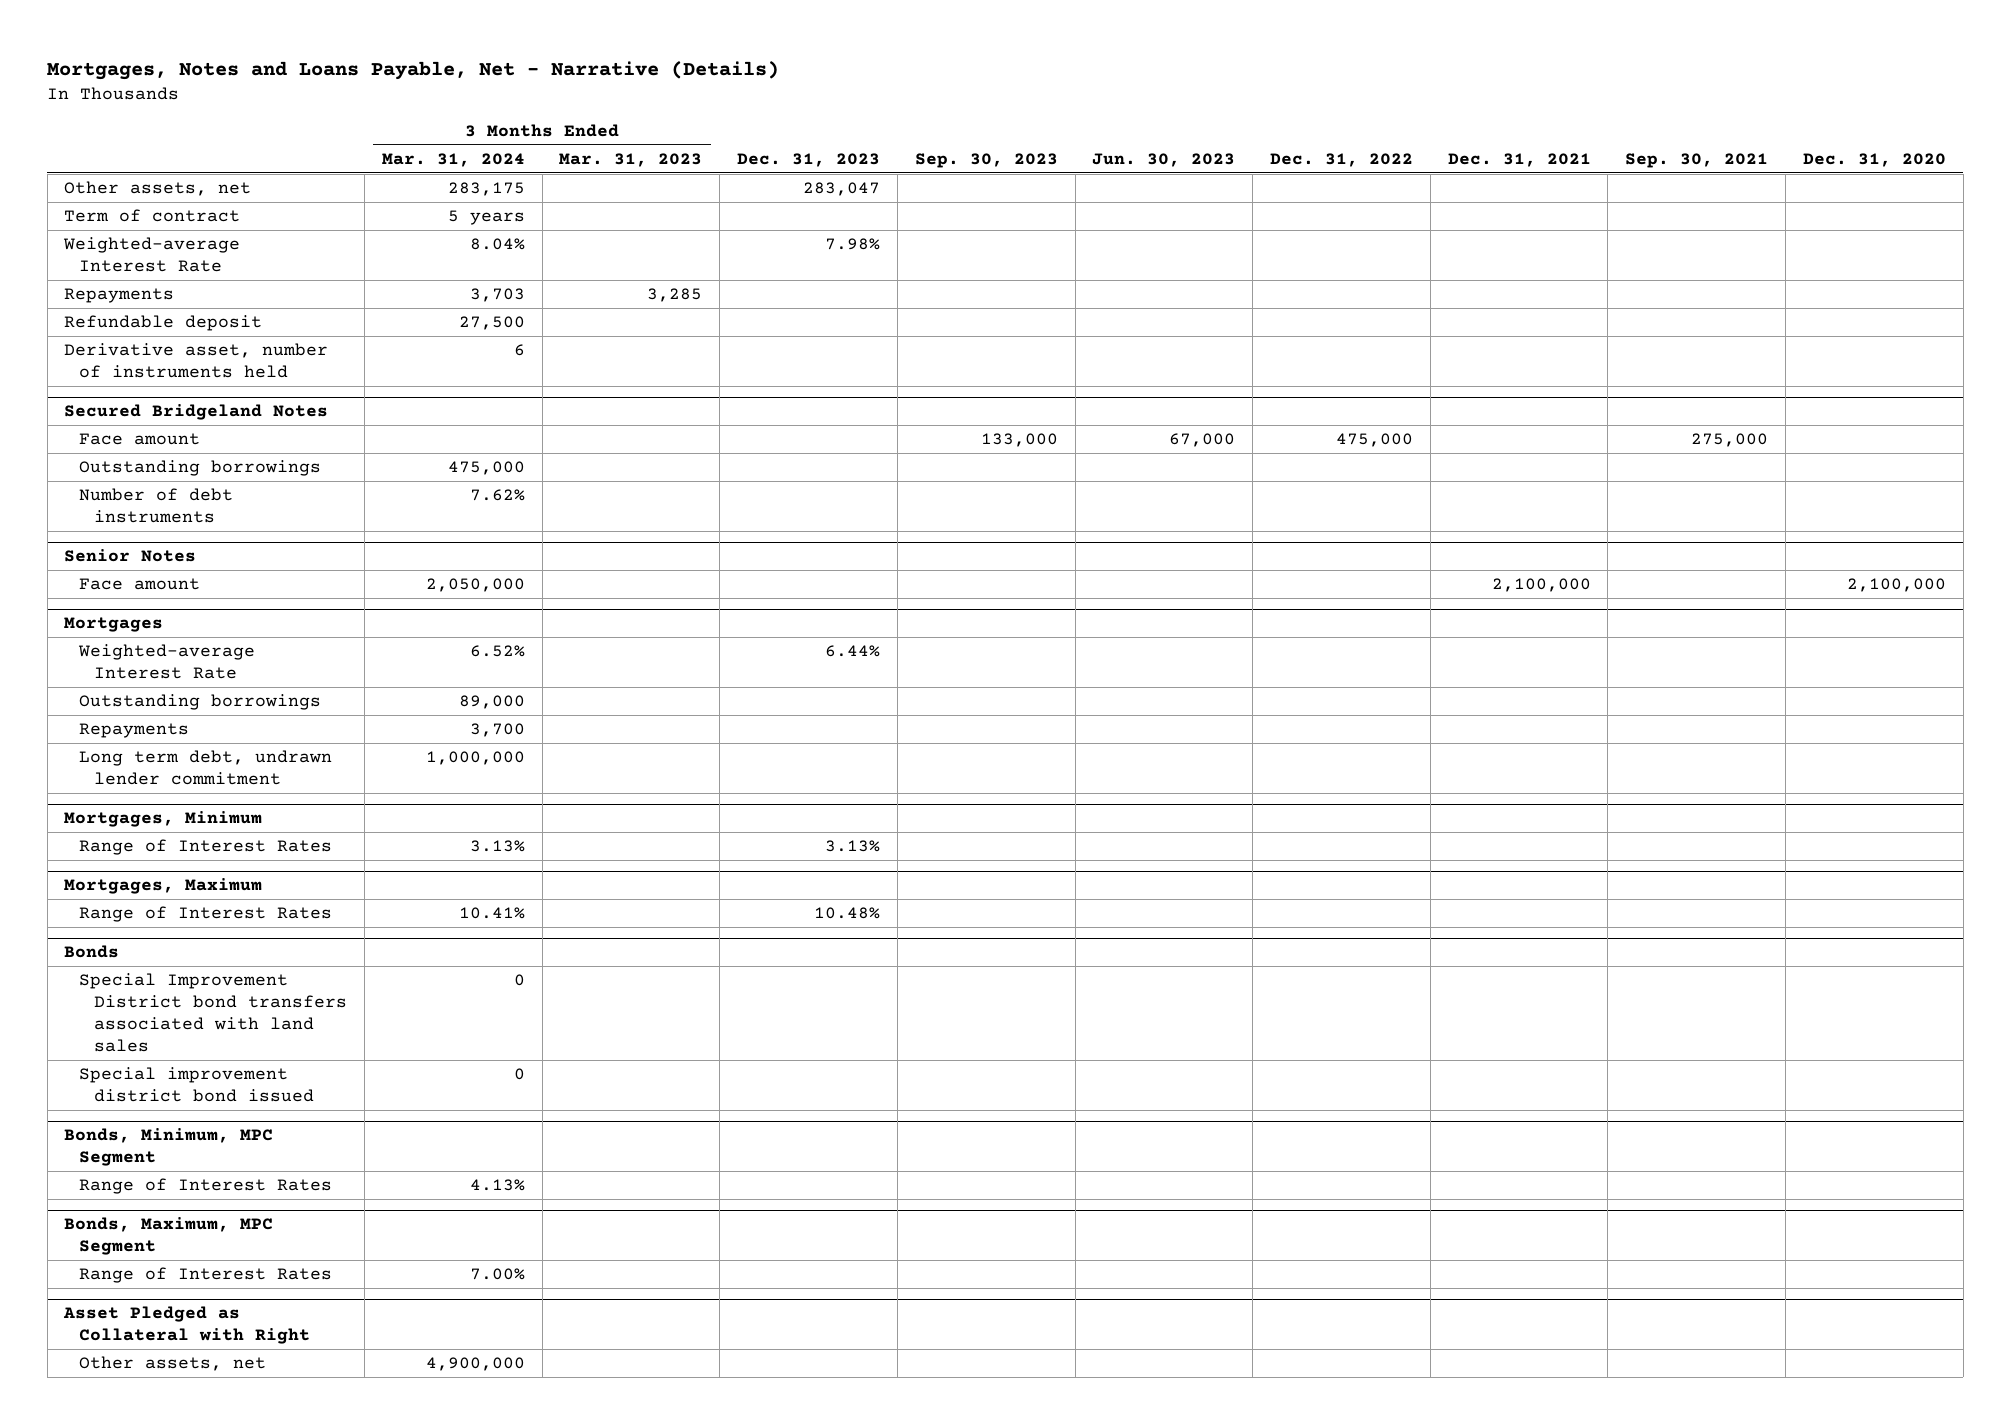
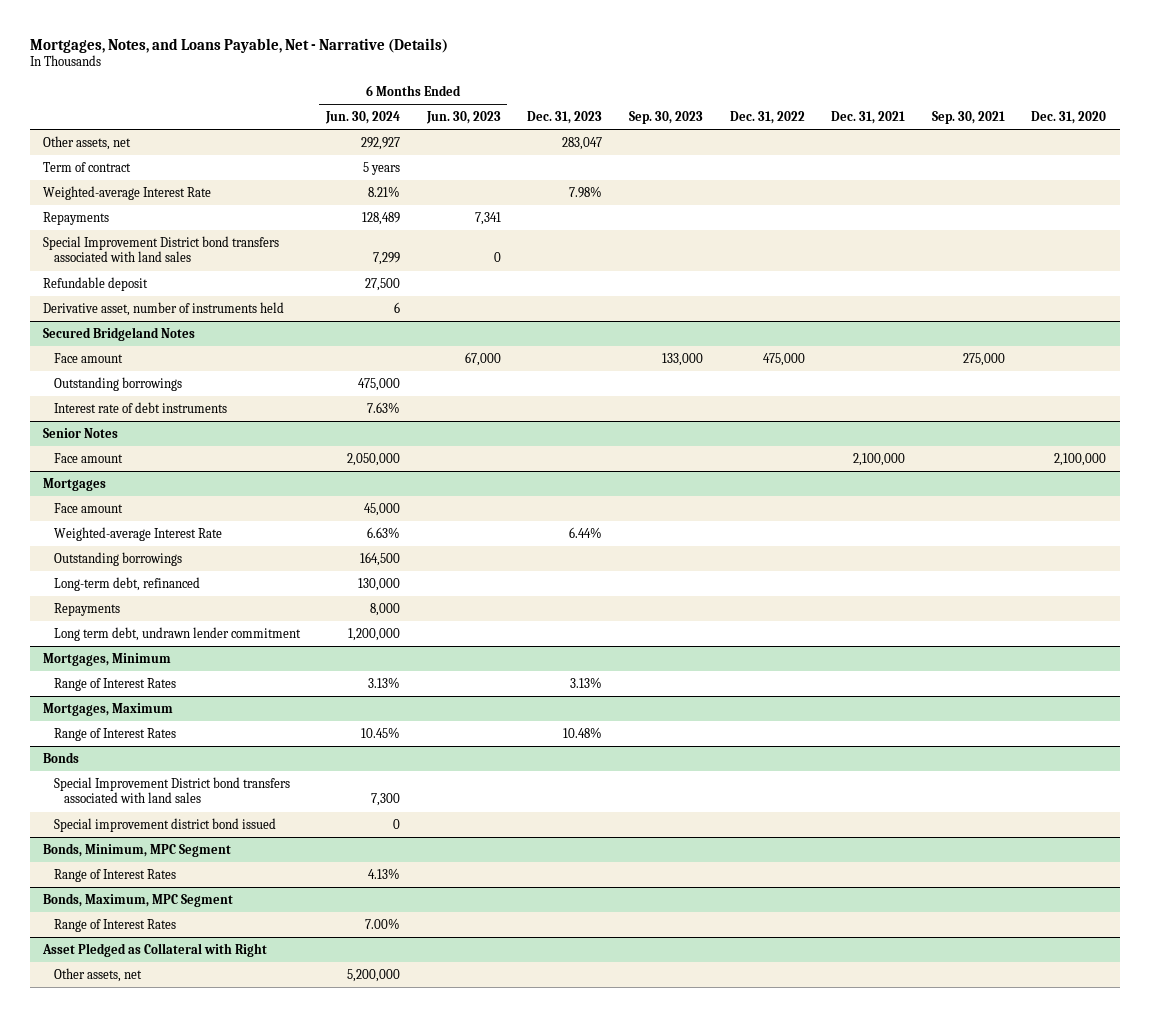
- Mortgages, Notes and Loans Payable, Net - Narrative (Details)
+ Mortgages, Notes, and Loans Payable, Net - Narrative (Details)
- | 3 Months Ended Mar. 31, 2024 | 3 Months Ended Mar. 31, 2023 | Dec. 31, 2023 | Sep. 30, 2023 | Jun. 30, 2023 | Dec. 31, 2022 | Dec. 31, 2021 | Sep. 30, 2021 | Dec. 31, 2020
+ | 6 Months Ended Jun. 30, 2024 | 6 Months Ended Jun. 30, 2023 | Dec. 31, 2023 | Sep. 30, 2023 | Dec. 31, 2022 | Dec. 31, 2021 | Sep. 30, 2021 | Dec. 31, 2020
+ Special Improvement District bond transfers associated with land sales | 7,299 | 0 | | | | | |
@ Secured Bridgeland Notes
- Number of debt instruments | 7.62% | | | | | | | |
+ Interest rate of debt instruments | 7.63% | | | | | | |
@ Mortgages
+ Face amount | 45,000 | | | | | | |
+ Long-term debt, refinanced | 130,000 | | | | | | |

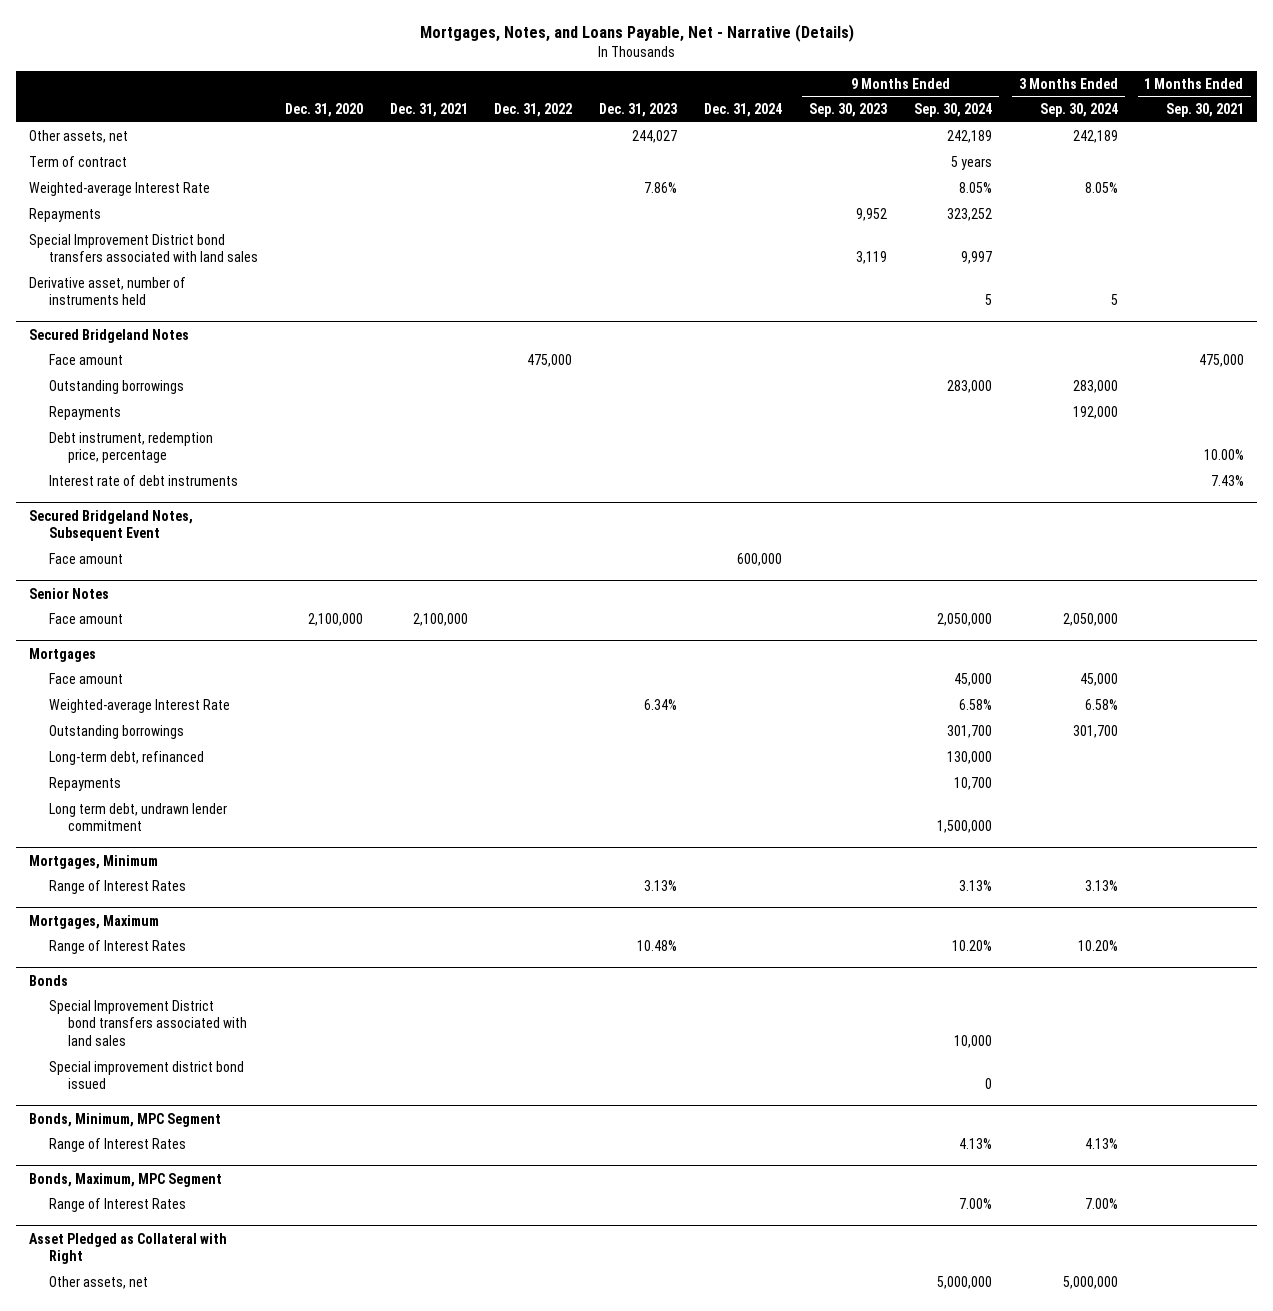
- | 6 Months Ended Jun. 30, 2024 | 6 Months Ended Jun. 30, 2023 | Dec. 31, 2023 | Sep. 30, 2023 | Dec. 31, 2022 | Dec. 31, 2021 | Sep. 30, 2021 | Dec. 31, 2020
+ | Dec. 31, 2020 | Dec. 31, 2021 | Dec. 31, 2022 | Dec. 31, 2023 | Dec. 31, 2024 | 9 Months Ended Sep. 30, 2023 | 9 Months Ended Sep. 30, 2024 | 3 Months Ended Sep. 30, 2024 | 1 Months Ended Sep. 30, 2021
- Other assets, net | 292,927 | | 283,047 | | | | |
+ Other assets, net | | | | 244,027 | | | 242,189 | 242,189 |
- Weighted-average Interest Rate | 8.21% | | 7.98% | | | | |
+ Weighted-average Interest Rate | | | | 7.86% | | | 8.05% | 8.05% |
- Refundable deposit | 27,500 | | | | | | |
@ Secured Bridgeland Notes
+ Repayments | | | | | | | | 192,000 |
+ Debt instrument, redemption price, percentage | | | | | | | | | 10.00%
+ Secured Bridgeland Notes, Subsequent Event
+ Face amount | | | | | 600,000 | | | |
@ Mortgages
- Weighted-average Interest Rate | 6.63% | | 6.44% | | | | |
+ Weighted-average Interest Rate | | | | 6.34% | | | 6.58% | 6.58% |

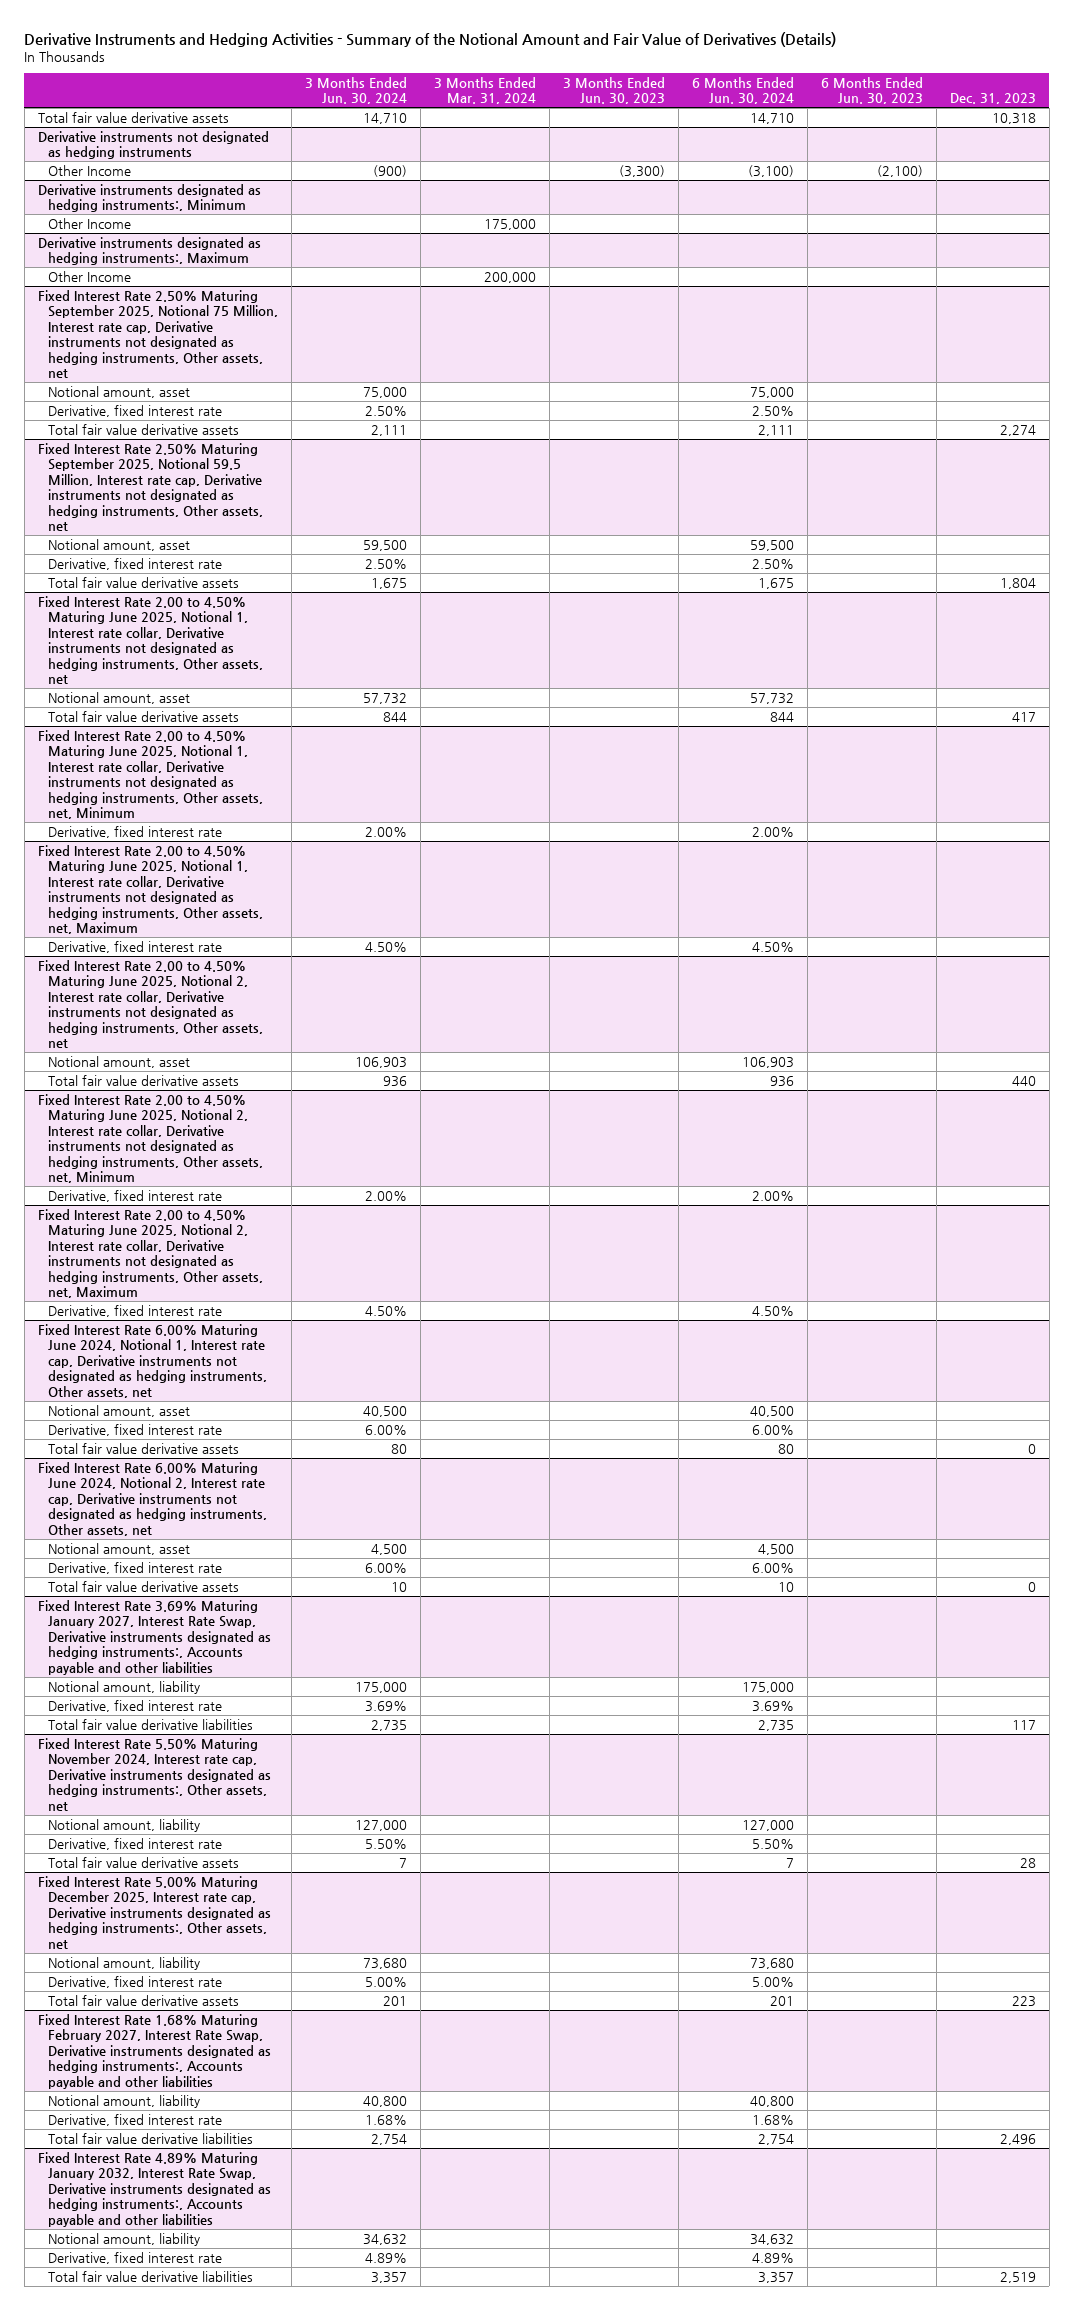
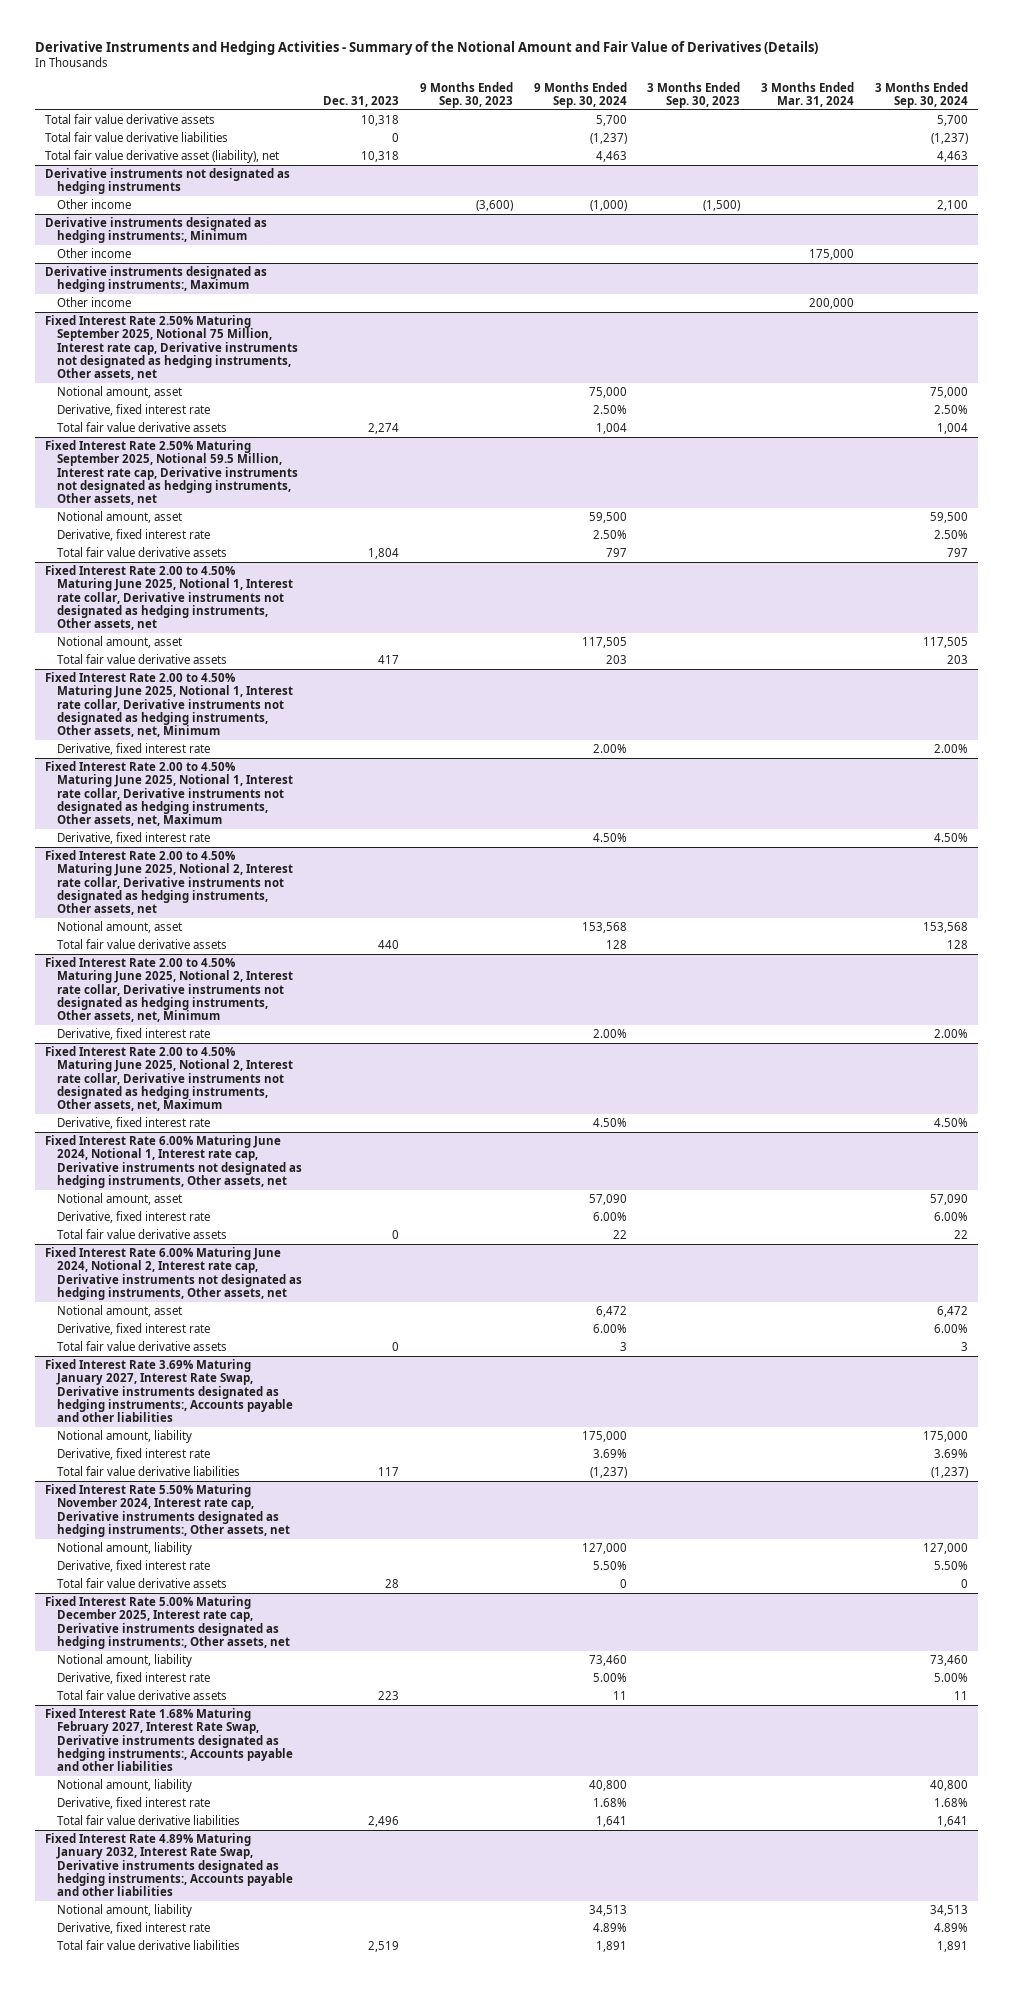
- | 3 Months Ended Jun. 30, 2024 | 3 Months Ended Mar. 31, 2024 | 3 Months Ended Jun. 30, 2023 | 6 Months Ended Jun. 30, 2024 | 6 Months Ended Jun. 30, 2023 | Dec. 31, 2023
+ | Dec. 31, 2023 | 9 Months Ended Sep. 30, 2023 | 9 Months Ended Sep. 30, 2024 | 3 Months Ended Sep. 30, 2023 | 3 Months Ended Mar. 31, 2024 | 3 Months Ended Sep. 30, 2024
+ Total fair value derivative liabilities | 0 | | (1,237) | | | (1,237)
+ Total fair value derivative asset (liability), net | 10,318 | | 4,463 | | | 4,463
@ Derivative instruments not designated as hedging instruments
- Other Income | (900) | | (3,300) | (3,100) | (2,100) |
+ Other income | | (3,600) | (1,000) | (1,500) | | 2,100
@ Derivative instruments designated as hedging instruments:, Minimum
- Other Income | | 175,000 | | | |
+ Other income | | | | | 175,000 |
@ Derivative instruments designated as hedging instruments:, Maximum
- Other Income | | 200,000 | | | |
+ Other income | | | | | 200,000 |

